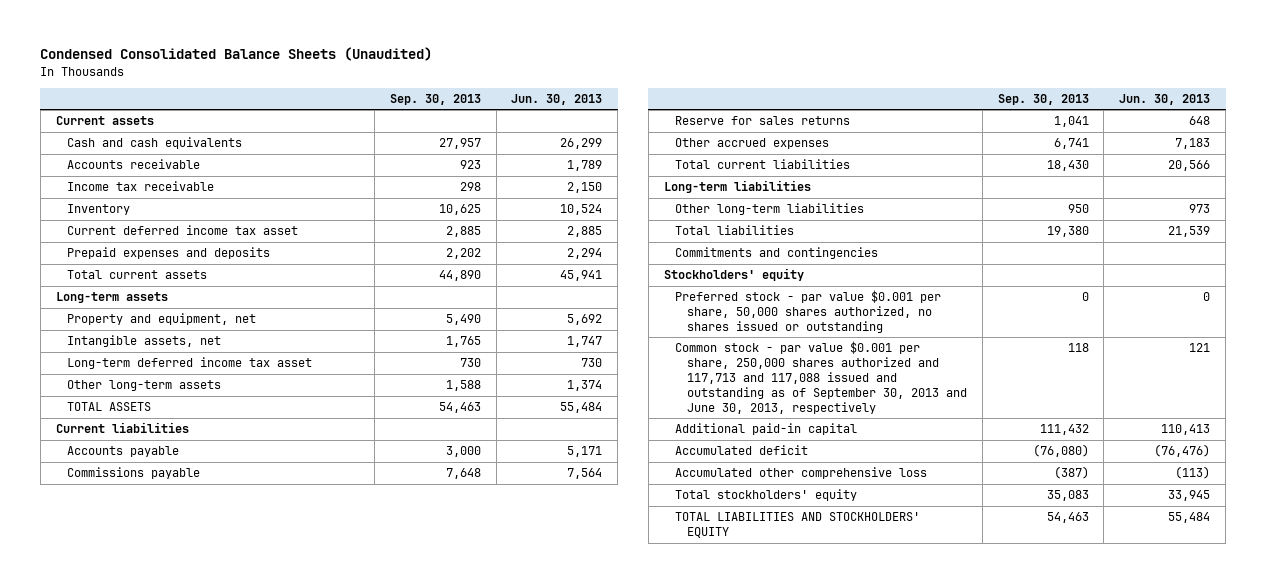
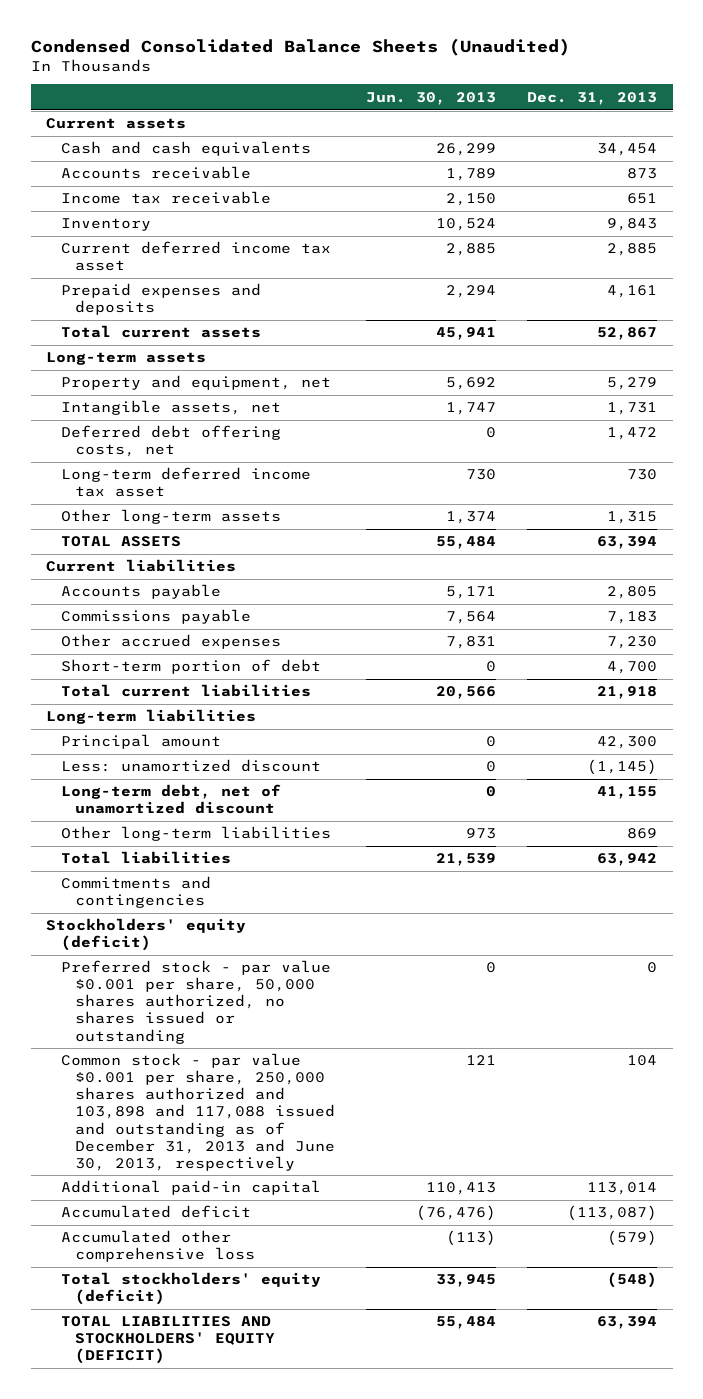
- | Sep. 30, 2013 | Jun. 30, 2013
+ | Jun. 30, 2013 | Dec. 31, 2013
+ Deferred debt offering costs, net | 0 | 1,472
- Reserve for sales returns | 1,041 | 648
- Other accrued expenses | 6,741 | 7,183
+ Other accrued expenses | 7,831 | 7,230
+ Short-term portion of debt | 0 | 4,700
+ Principal amount | 0 | 42,300
+ Less: unamortized discount | 0 | (1,145)
+ Long-term debt, net of unamortized discount | 0 | 41,155
- Stockholders' equity
+ Stockholders' equity (deficit)
- Common stock - par value $0.001 per share, 250,000 shares authorized and 117,713 and 117,088 issued and outstanding as of September 30, 2013 and June 30, 2013, respectively | 118 | 121
+ Common stock - par value $0.001 per share, 250,000 shares authorized and 103,898 and 117,088 issued and outstanding as of December 31, 2013 and June 30, 2013, respectively | 121 | 104
- Total stockholders' equity | 35,083 | 33,945
- TOTAL LIABILITIES AND STOCKHOLDERS' EQUITY | 54,463 | 55,484
+ Total stockholders' equity (deficit) | 33,945 | (548)
+ TOTAL LIABILITIES AND STOCKHOLDERS' EQUITY (DEFICIT) | 55,484 | 63,394

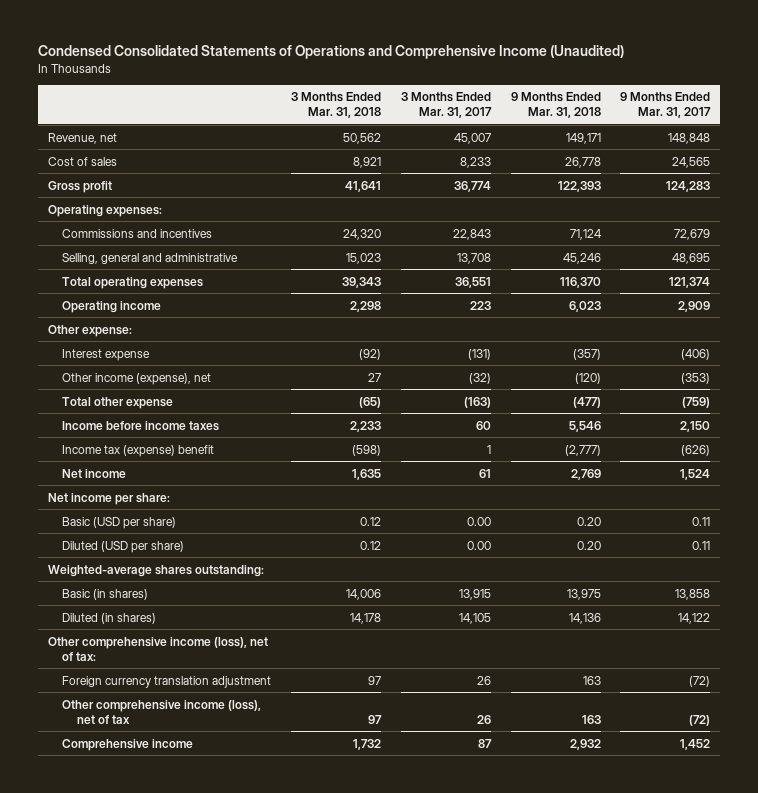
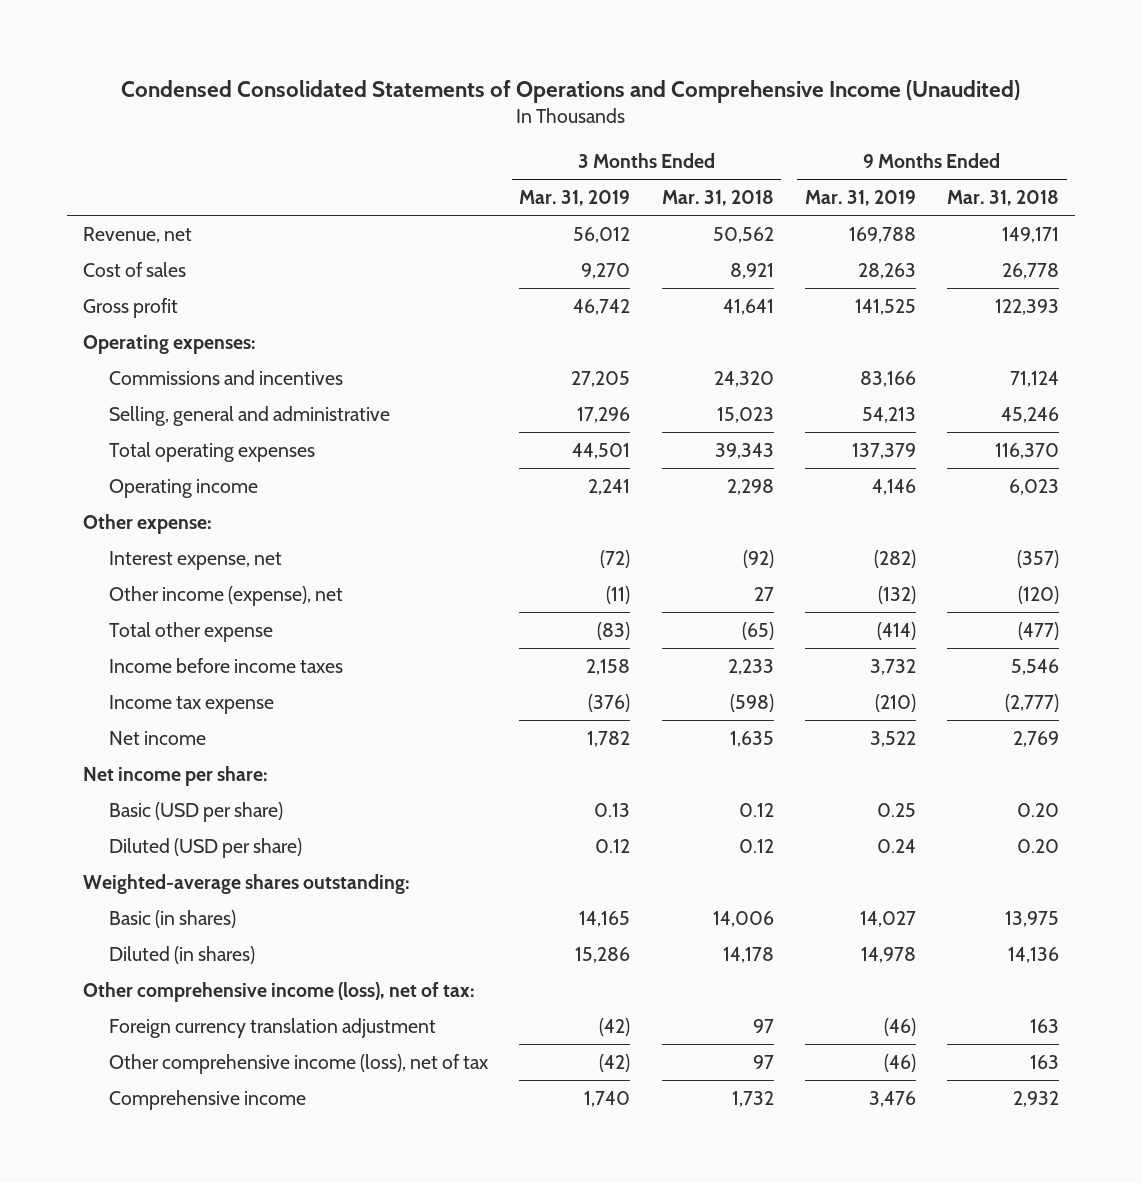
- | 3 Months Ended Mar. 31, 2018 | 3 Months Ended Mar. 31, 2017 | 9 Months Ended Mar. 31, 2018 | 9 Months Ended Mar. 31, 2017
+ | 3 Months Ended Mar. 31, 2019 | 3 Months Ended Mar. 31, 2018 | 9 Months Ended Mar. 31, 2019 | 9 Months Ended Mar. 31, 2018
- Interest expense | (92) | (131) | (357) | (406)
+ Interest expense, net | (72) | (92) | (282) | (357)
- Income tax (expense) benefit | (598) | 1 | (2,777) | (626)
+ Income tax expense | (376) | (598) | (210) | (2,777)

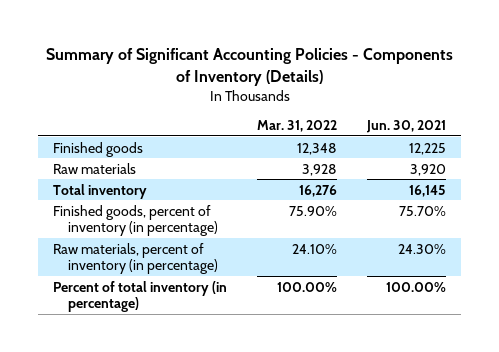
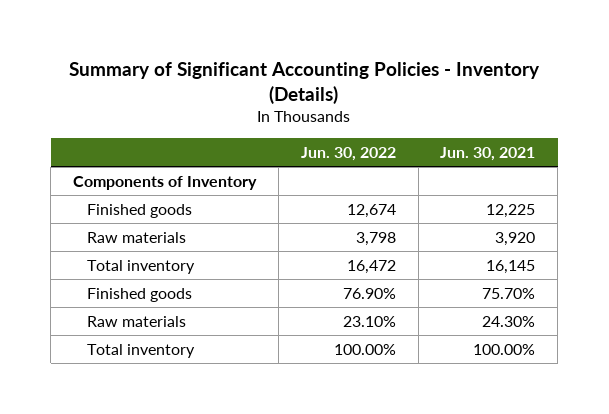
- Summary of Significant Accounting Policies - Components of Inventory (Details)
+ Summary of Significant Accounting Policies - Inventory (Details)
- | Mar. 31, 2022 | Jun. 30, 2021
+ | Jun. 30, 2022 | Jun. 30, 2021
+ Components of Inventory
- Finished goods, percent of inventory (in percentage) | 75.90% | 75.70%
- Raw materials, percent of inventory (in percentage) | 24.10% | 24.30%
- Percent of total inventory (in percentage) | 100.00% | 100.00%
+ Finished goods | 76.90% | 75.70%
+ Raw materials | 23.10% | 24.30%
+ Total inventory | 100.00% | 100.00%

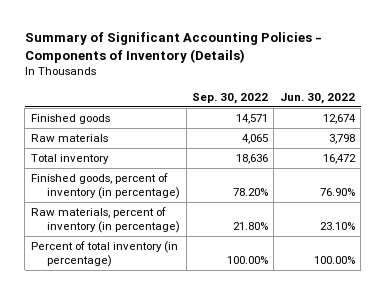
- Summary of Significant Accounting Policies - Inventory (Details)
+ Summary of Significant Accounting Policies - Components of Inventory (Details)
- | Jun. 30, 2022 | Jun. 30, 2021
+ | Sep. 30, 2022 | Jun. 30, 2022
- Components of Inventory
- Finished goods | 76.90% | 75.70%
- Raw materials | 23.10% | 24.30%
- Total inventory | 100.00% | 100.00%
+ Finished goods, percent of inventory (in percentage) | 78.20% | 76.90%
+ Raw materials, percent of inventory (in percentage) | 21.80% | 23.10%
+ Percent of total inventory (in percentage) | 100.00% | 100.00%

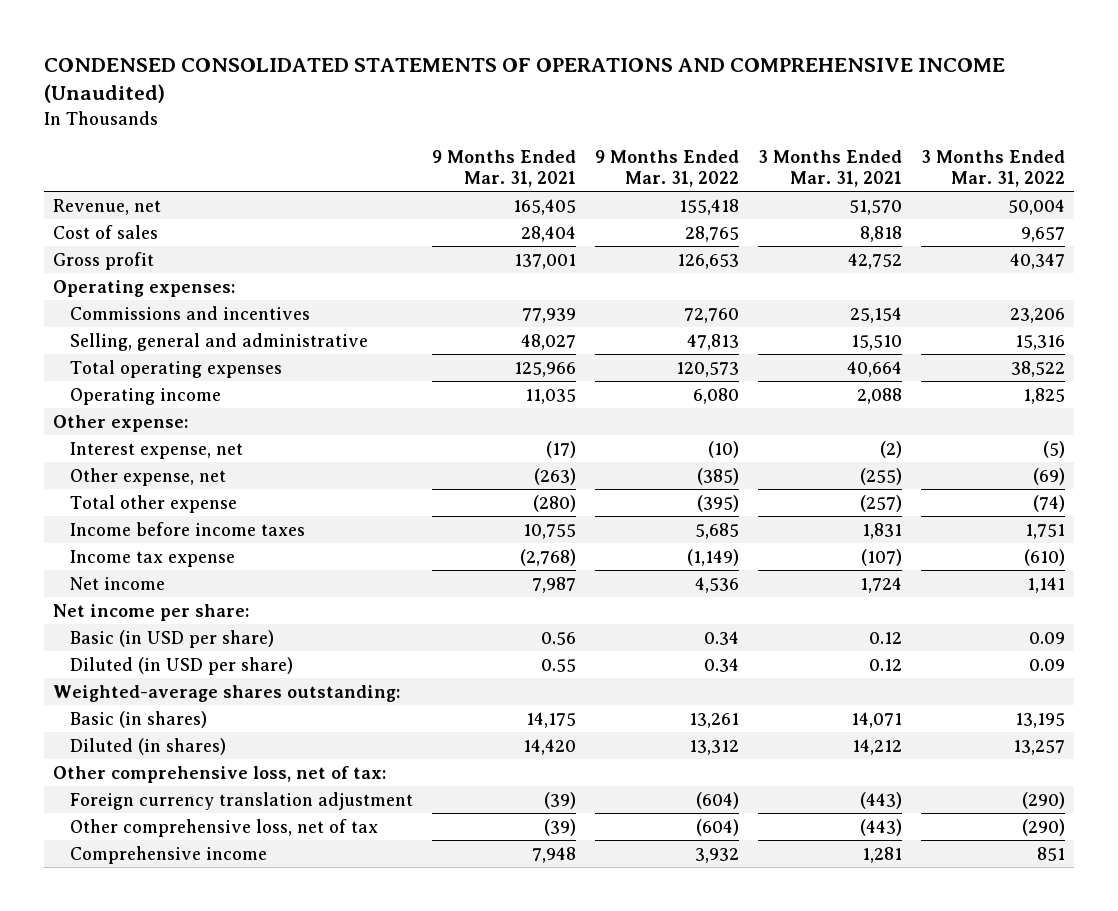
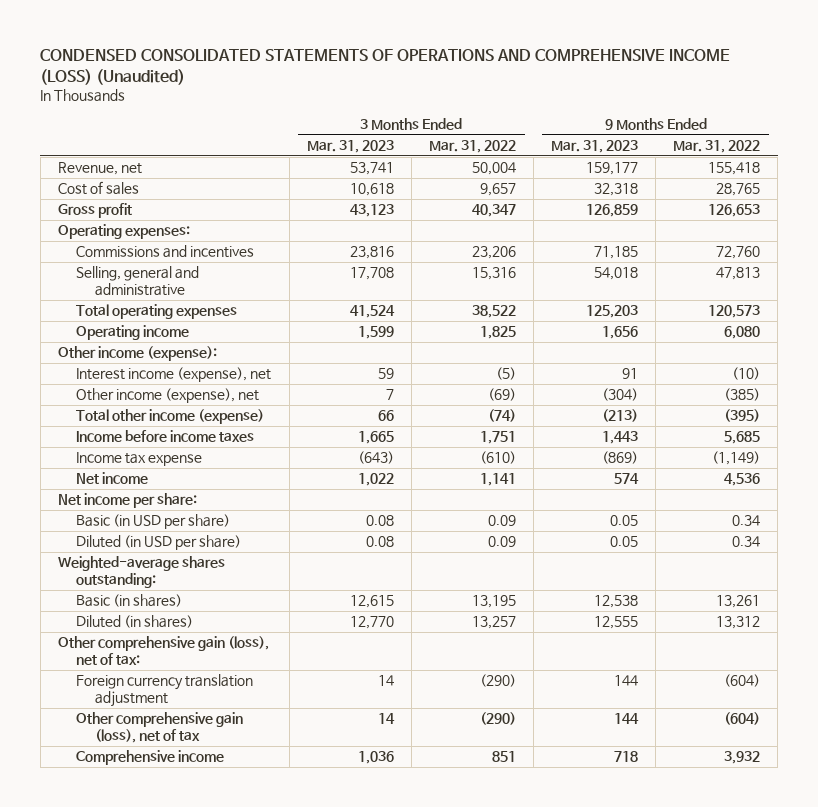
- CONDENSED CONSOLIDATED STATEMENTS OF OPERATIONS AND COMPREHENSIVE INCOME (Unaudited)
+ CONDENSED CONSOLIDATED STATEMENTS OF OPERATIONS AND COMPREHENSIVE INCOME (LOSS) (Unaudited)
- | 9 Months Ended Mar. 31, 2021 | 9 Months Ended Mar. 31, 2022 | 3 Months Ended Mar. 31, 2021 | 3 Months Ended Mar. 31, 2022
+ | 3 Months Ended Mar. 31, 2023 | 3 Months Ended Mar. 31, 2022 | 9 Months Ended Mar. 31, 2023 | 9 Months Ended Mar. 31, 2022
- Other expense:
- Interest expense, net | (17) | (10) | (2) | (5)
- Other expense, net | (263) | (385) | (255) | (69)
- Total other expense | (280) | (395) | (257) | (74)
+ Other income (expense):
+ Interest income (expense), net | 59 | (5) | 91 | (10)
+ Other income (expense), net | 7 | (69) | (304) | (385)
+ Total other income (expense) | 66 | (74) | (213) | (395)
- Other comprehensive loss, net of tax:
+ Other comprehensive gain (loss), net of tax:
- Other comprehensive loss, net of tax | (39) | (604) | (443) | (290)
+ Other comprehensive gain (loss), net of tax | 14 | (290) | 144 | (604)

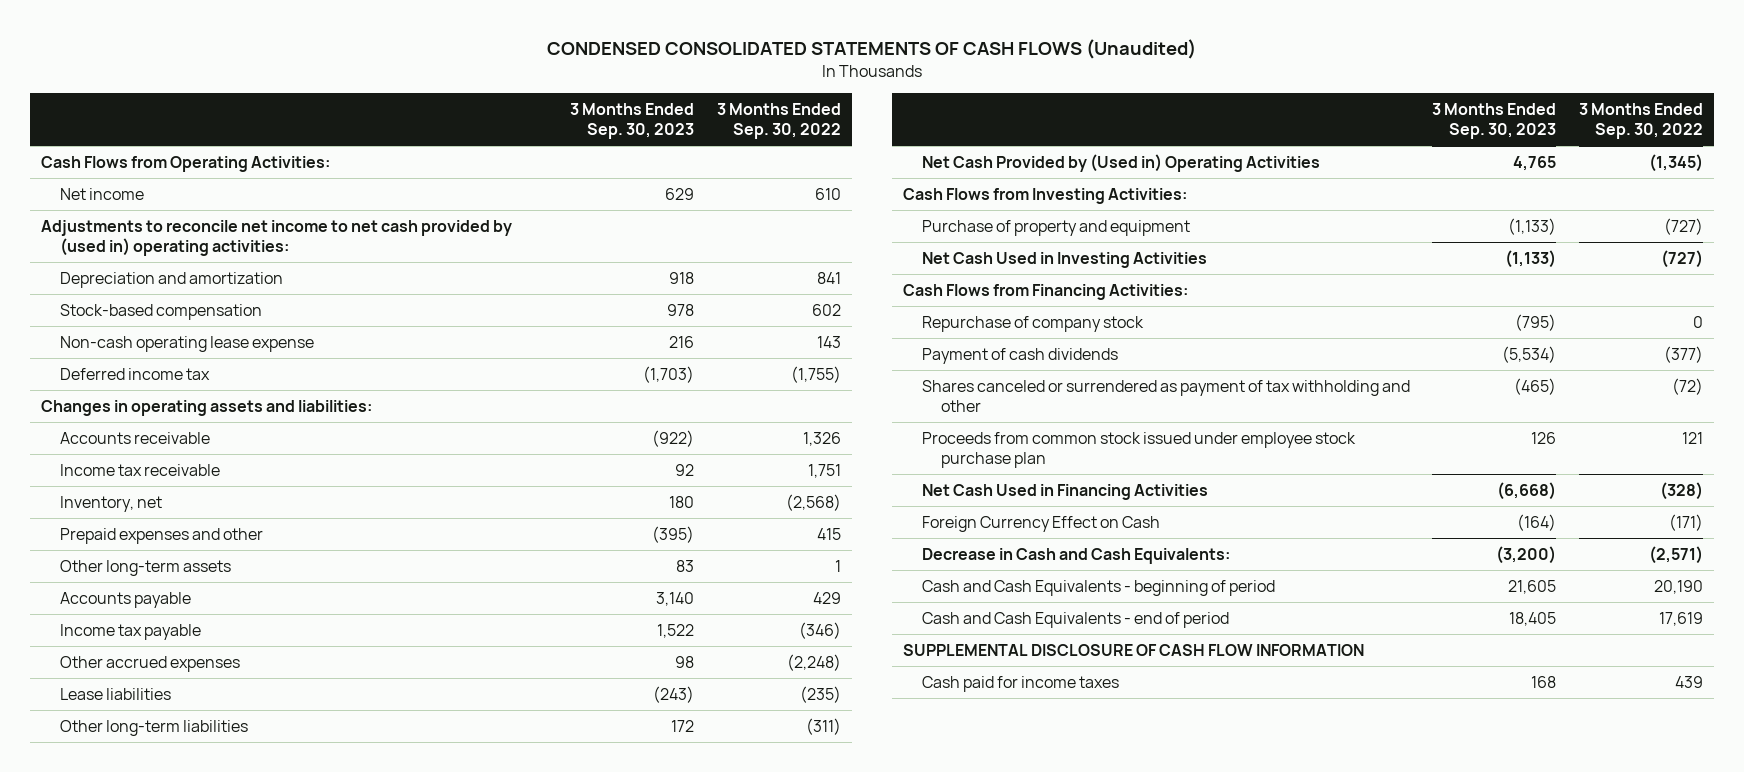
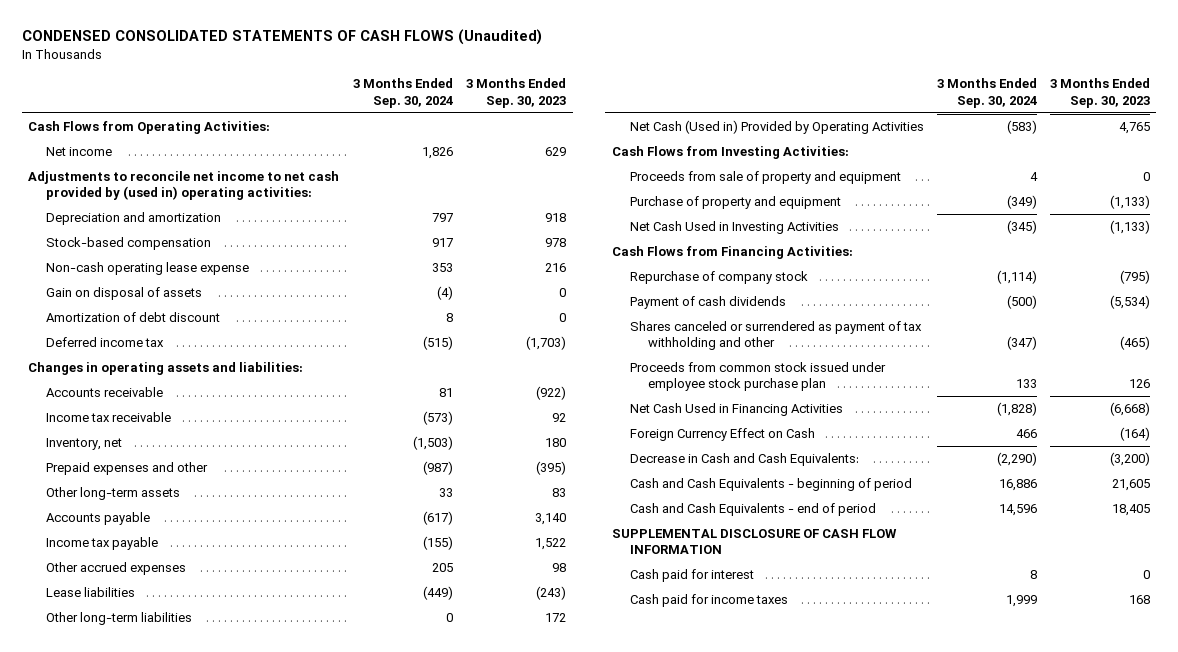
- | 3 Months Ended Sep. 30, 2023 | 3 Months Ended Sep. 30, 2022
+ | 3 Months Ended Sep. 30, 2024 | 3 Months Ended Sep. 30, 2023
+ Gain on disposal of assets | (4) | 0
+ Amortization of debt discount | 8 | 0
- Net Cash Provided by (Used in) Operating Activities | 4,765 | (1,345)
+ Net Cash (Used in) Provided by Operating Activities | (583) | 4,765
+ Proceeds from sale of property and equipment | 4 | 0
+ Cash paid for interest | 8 | 0

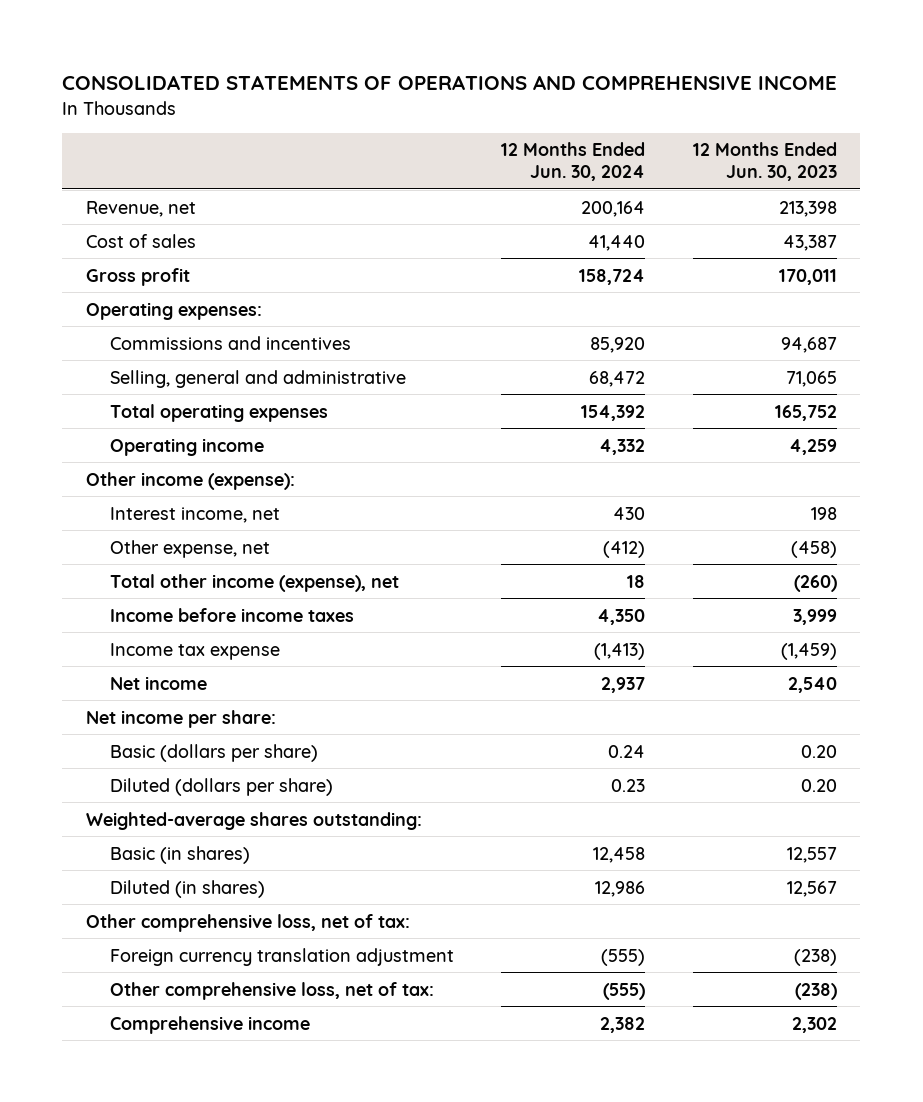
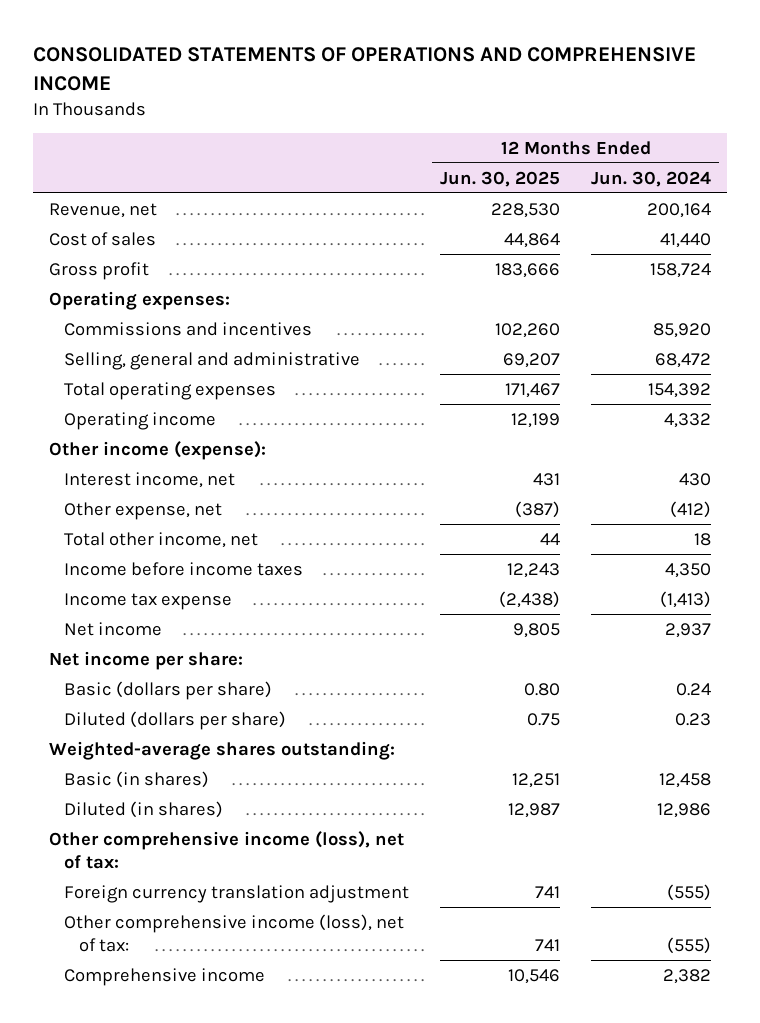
- | 12 Months Ended Jun. 30, 2024 | 12 Months Ended Jun. 30, 2023
+ | 12 Months Ended Jun. 30, 2025 | 12 Months Ended Jun. 30, 2024
- Total other income (expense), net | 18 | (260)
+ Total other income, net | 44 | 18
- Other comprehensive loss, net of tax:
+ Other comprehensive income (loss), net of tax:
- Other comprehensive loss, net of tax: | (555) | (238)
+ Other comprehensive income (loss), net of tax: | 741 | (555)

